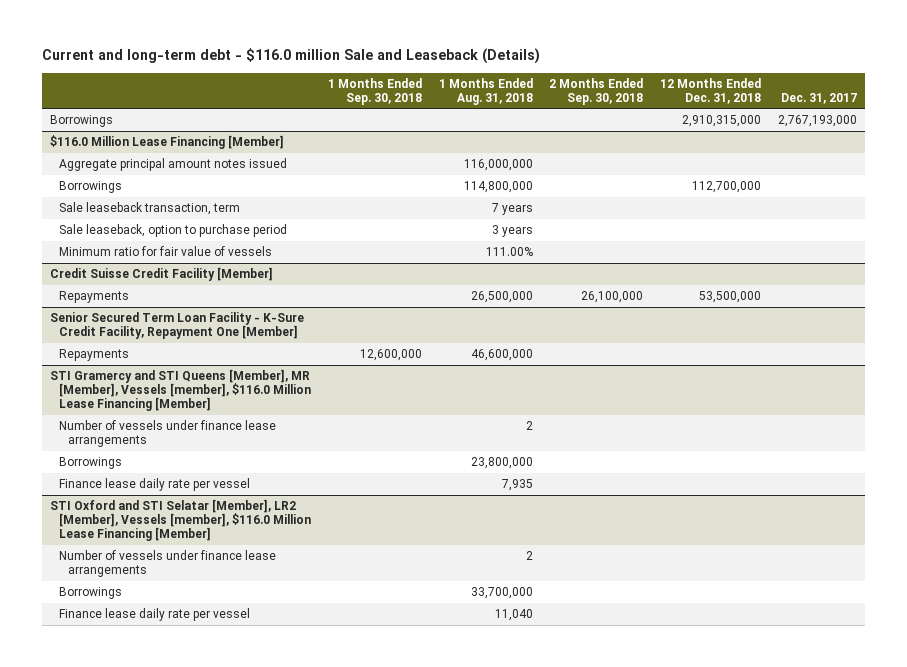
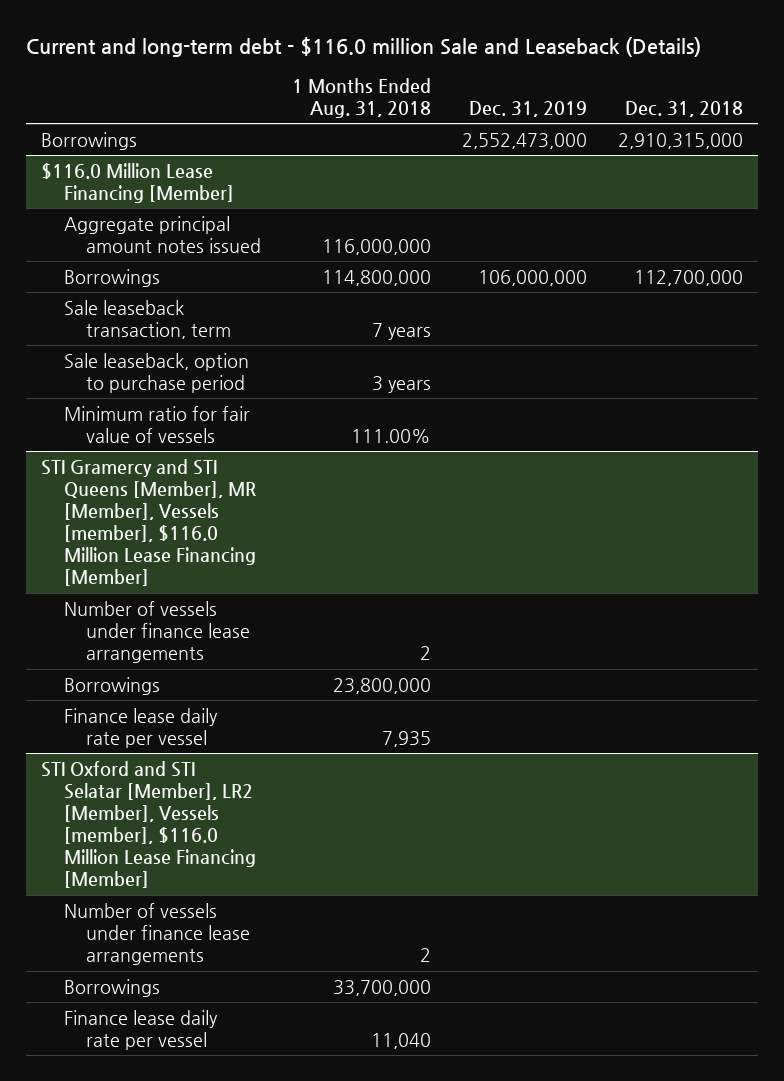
- | 1 Months Ended Sep. 30, 2018 | 1 Months Ended Aug. 31, 2018 | 2 Months Ended Sep. 30, 2018 | 12 Months Ended Dec. 31, 2018 | Dec. 31, 2017
+ | 1 Months Ended Aug. 31, 2018 | Dec. 31, 2019 | Dec. 31, 2018
- Credit Suisse Credit Facility [Member]
- Repayments | | 26,500,000 | 26,100,000 | 53,500,000 |
- Senior Secured Term Loan Facility - K-Sure Credit Facility, Repayment One [Member]
- Repayments | 12,600,000 | 46,600,000 | | |

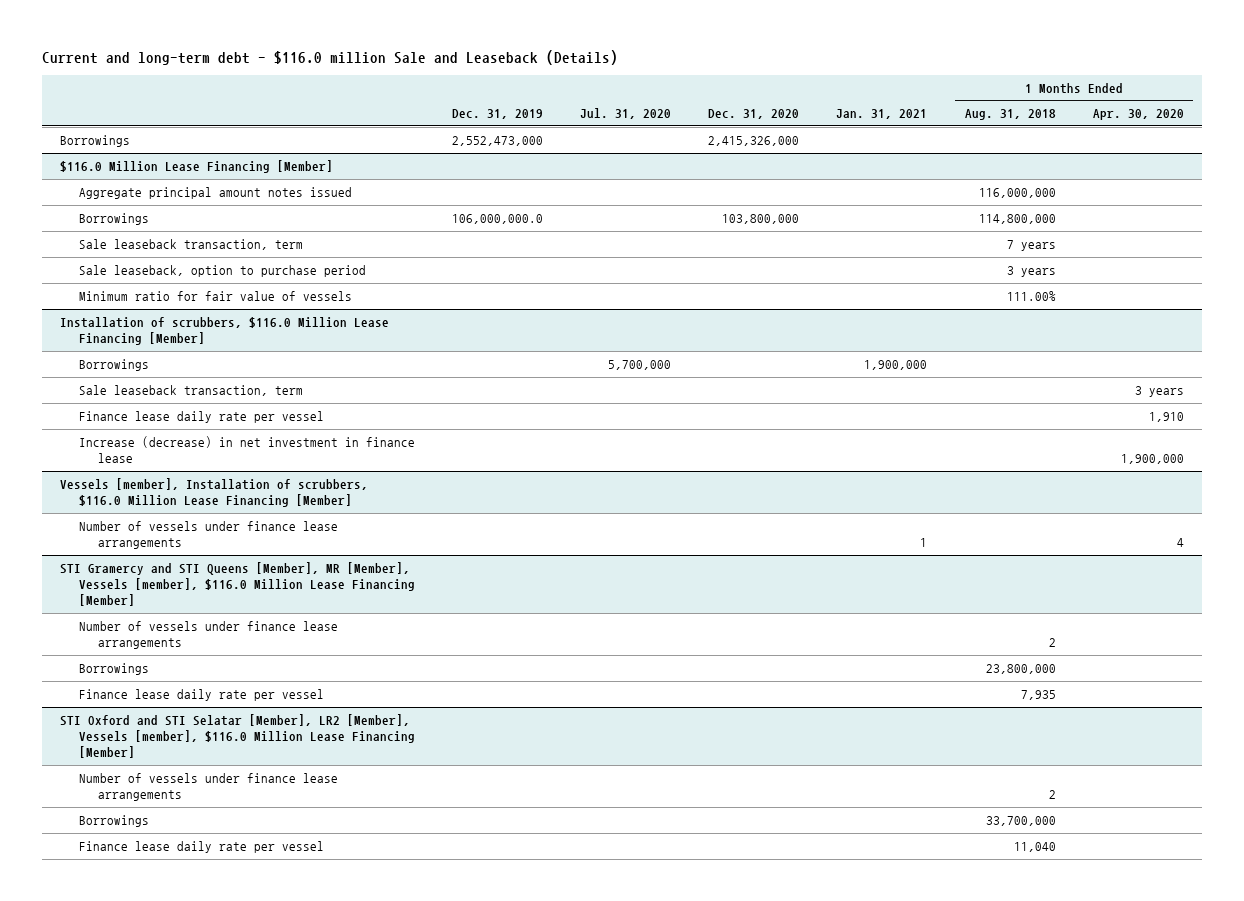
- | 1 Months Ended Aug. 31, 2018 | Dec. 31, 2019 | Dec. 31, 2018
+ | Dec. 31, 2019 | Jul. 31, 2020 | Dec. 31, 2020 | Jan. 31, 2021 | 1 Months Ended Aug. 31, 2018 | 1 Months Ended Apr. 30, 2020
@ $116.0 Million Lease Financing [Member]
- Borrowings | 114,800,000 | 106,000,000 | 112,700,000
+ Borrowings | 106,000,000.0 | | 103,800,000 | | 114,800,000 |
+ Installation of scrubbers, $116.0 Million Lease Financing [Member]
+ Borrowings | | 5,700,000 | | 1,900,000 | |
+ Sale leaseback transaction, term | | | | | | 3 years
+ Finance lease daily rate per vessel | | | | | | 1,910
+ Increase (decrease) in net investment in finance lease | | | | | | 1,900,000
+ Vessels [member], Installation of scrubbers, $116.0 Million Lease Financing [Member]
+ Number of vessels under finance lease arrangements | | | | 1 | | 4

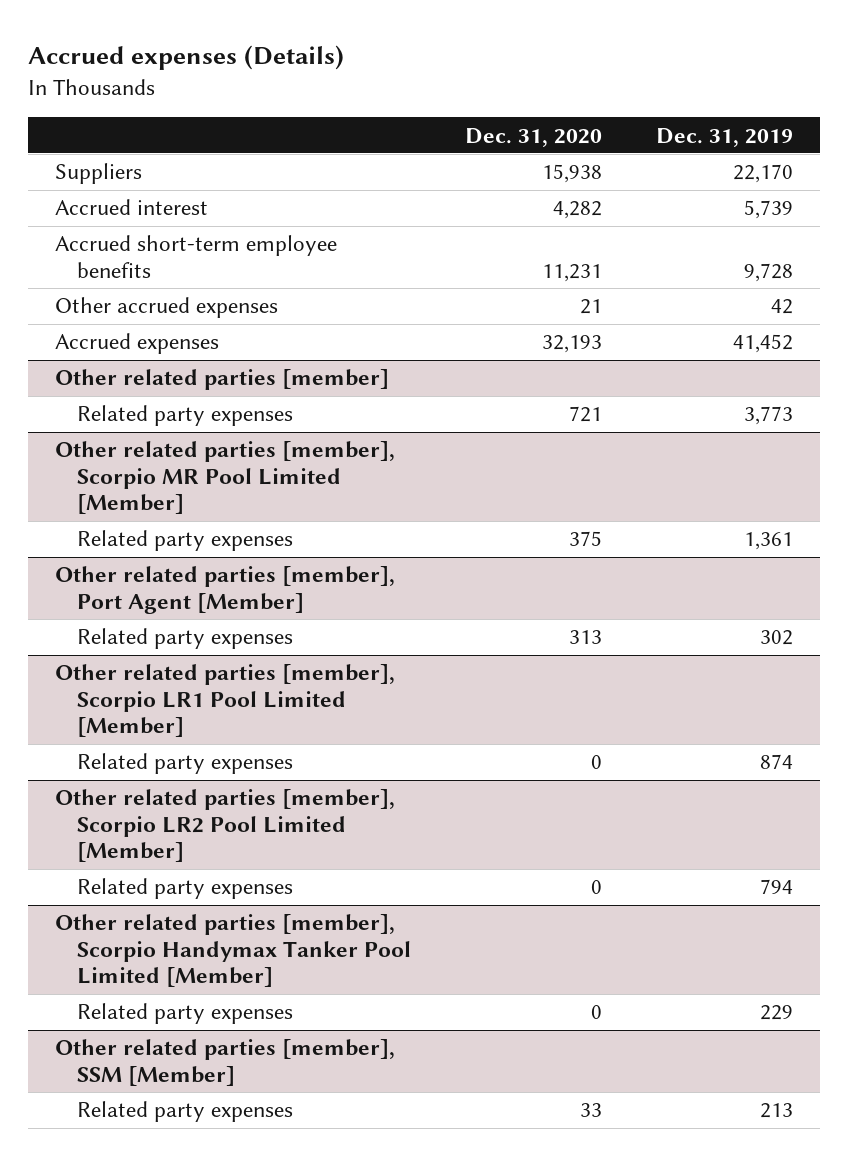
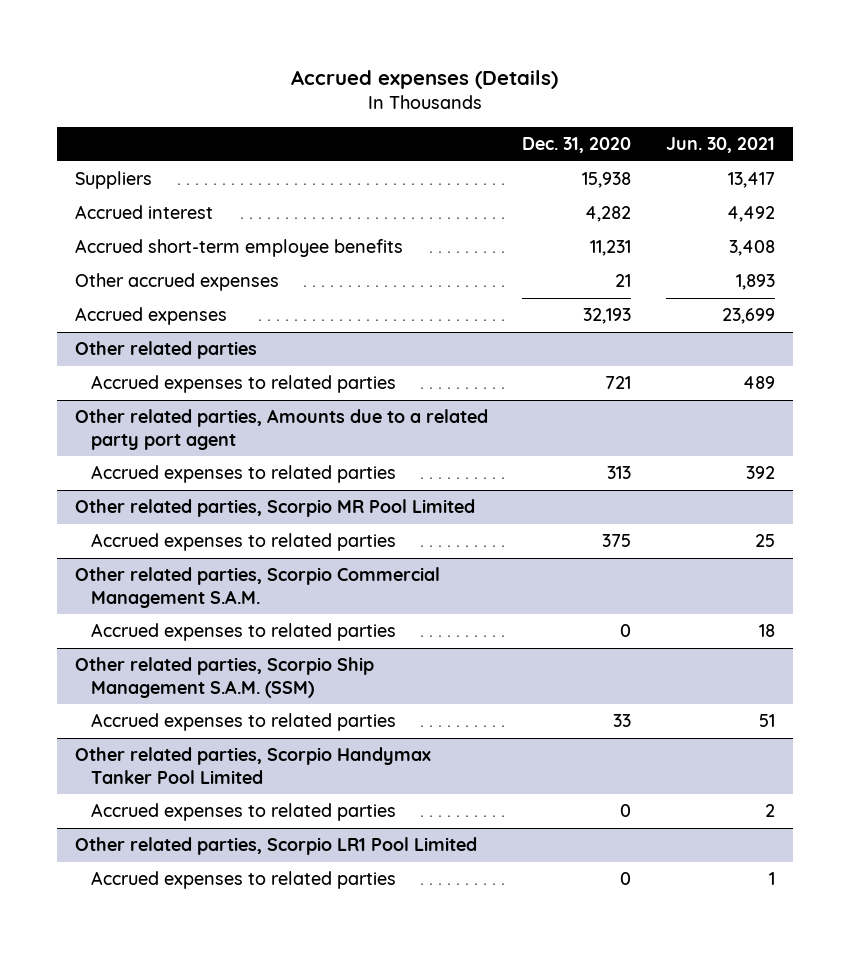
- | Dec. 31, 2020 | Dec. 31, 2019
+ | Dec. 31, 2020 | Jun. 30, 2021
- Other related parties [member]
- Related party expenses | 721 | 3,773
- Other related parties [member], Scorpio MR Pool Limited [Member]
- Related party expenses | 375 | 1,361
- Other related parties [member], Port Agent [Member]
- Related party expenses | 313 | 302
- Other related parties [member], Scorpio LR1 Pool Limited [Member]
- Related party expenses | 0 | 874
- Other related parties [member], Scorpio LR2 Pool Limited [Member]
- Related party expenses | 0 | 794
- Other related parties [member], Scorpio Handymax Tanker Pool Limited [Member]
- Related party expenses | 0 | 229
- Other related parties [member], SSM [Member]
- Related party expenses | 33 | 213
+ Other related parties
+ Accrued expenses to related parties | 721 | 489
+ Other related parties, Amounts due to a related party port agent
+ Accrued expenses to related parties | 313 | 392
+ Other related parties, Scorpio MR Pool Limited
+ Accrued expenses to related parties | 375 | 25
+ Other related parties, Scorpio Commercial Management S.A.M.
+ Accrued expenses to related parties | 0 | 18
+ Other related parties, Scorpio Ship Management S.A.M. (SSM)
+ Accrued expenses to related parties | 33 | 51
+ Other related parties, Scorpio Handymax Tanker Pool Limited
+ Accrued expenses to related parties | 0 | 2
+ Other related parties, Scorpio LR1 Pool Limited
+ Accrued expenses to related parties | 0 | 1

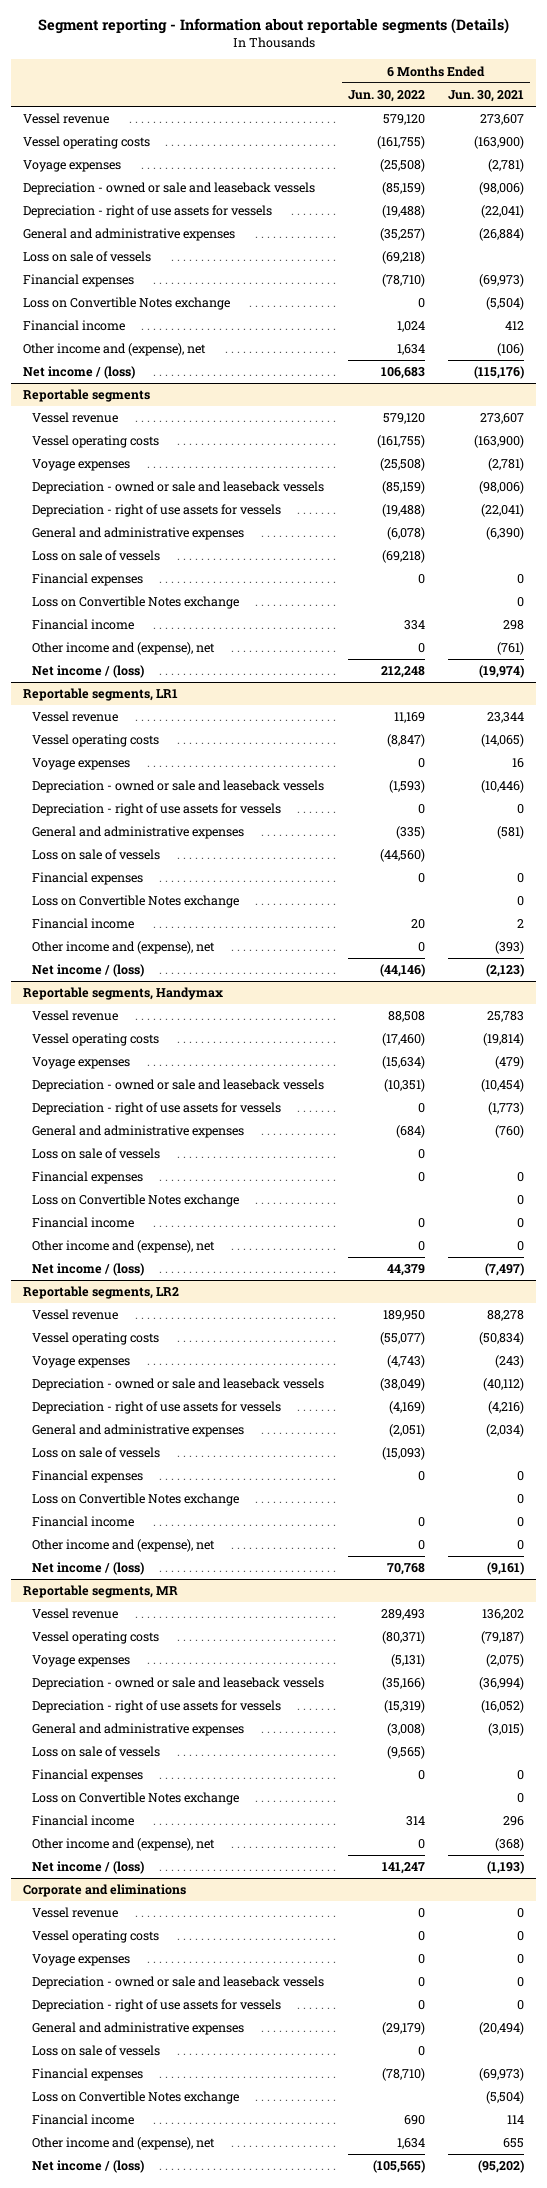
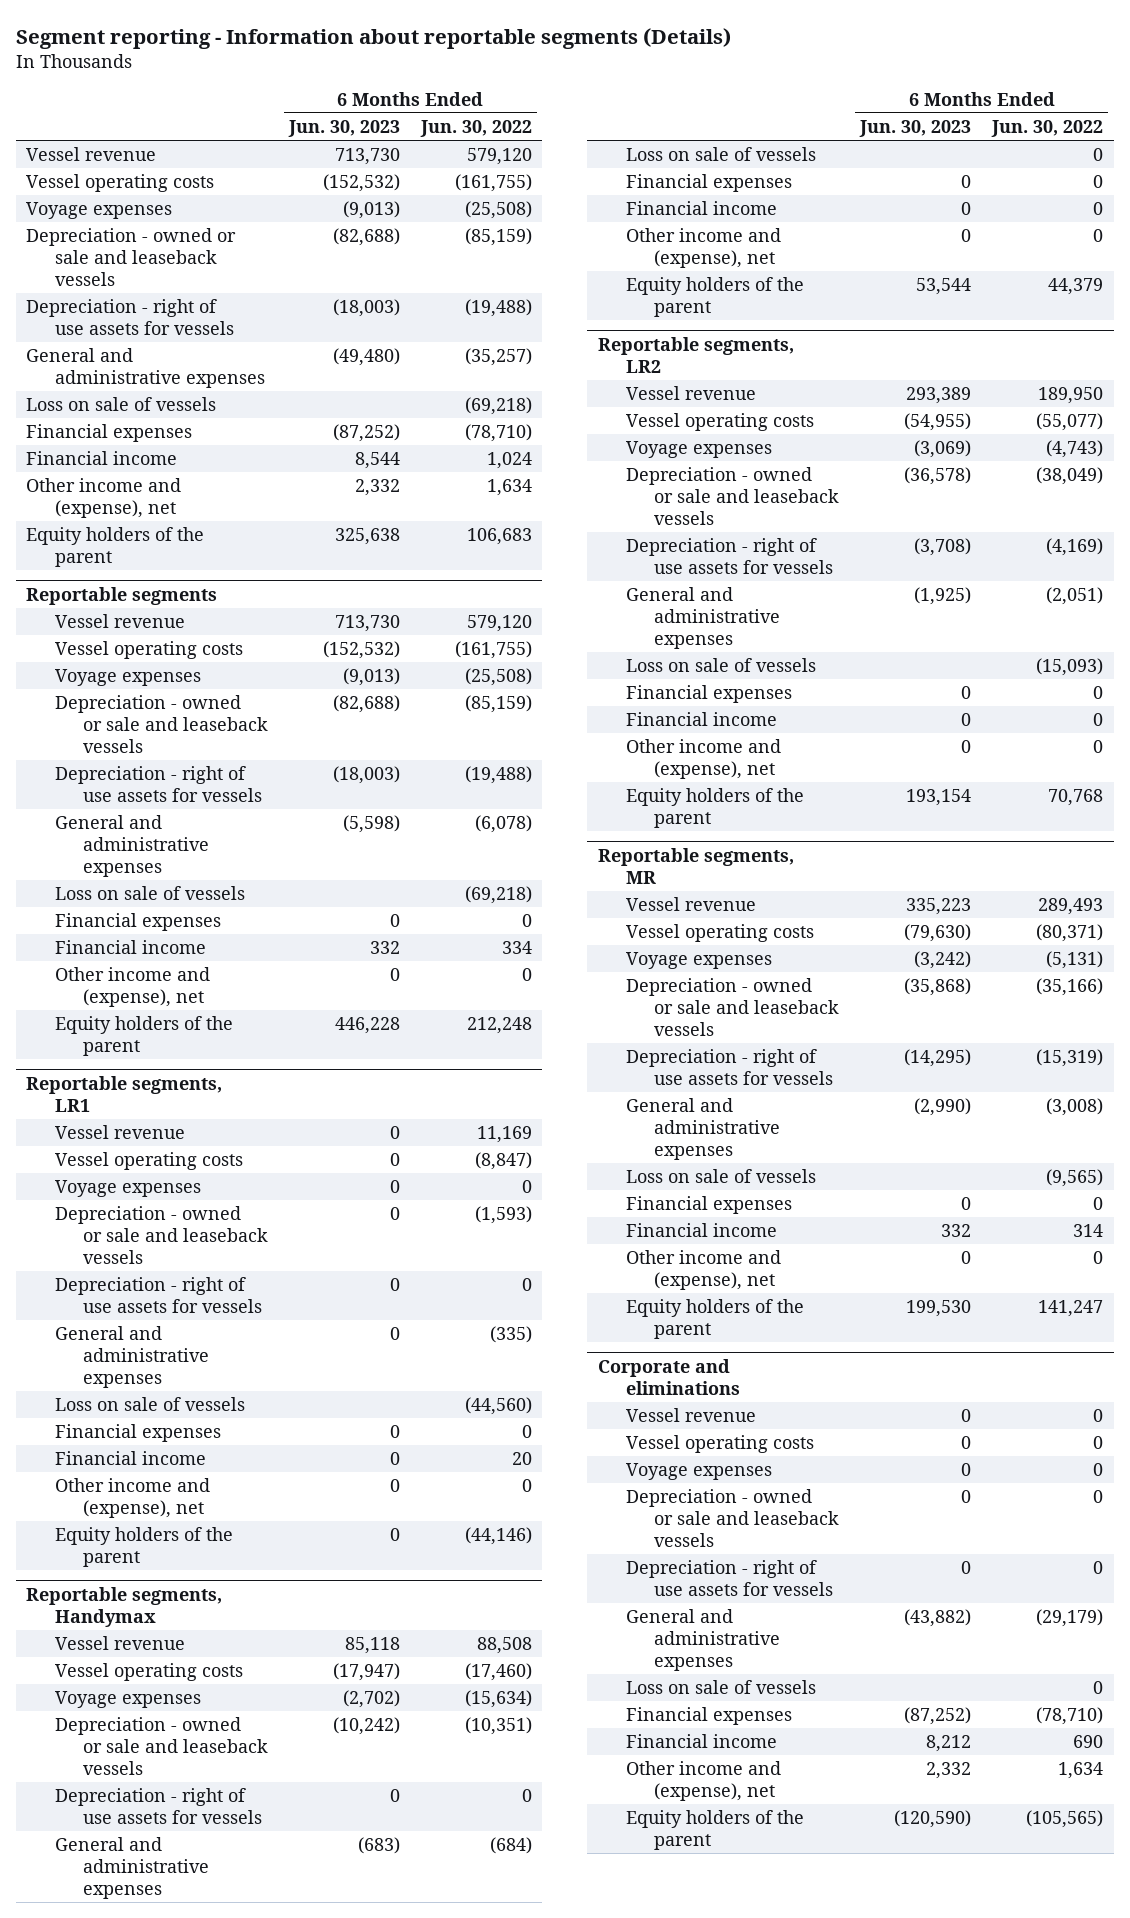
- | 6 Months Ended Jun. 30, 2022 | 6 Months Ended Jun. 30, 2021
+ | 6 Months Ended Jun. 30, 2023 | 6 Months Ended Jun. 30, 2022
- Loss on Convertible Notes exchange | 0 | (5,504)
- Net income / (loss) | 106,683 | (115,176)
+ Equity holders of the parent | 325,638 | 106,683
@ Reportable segments
- Loss on Convertible Notes exchange | | 0
- Net income / (loss) | 212,248 | (19,974)
+ Equity holders of the parent | 446,228 | 212,248
@ Reportable segments, LR1
- Loss on Convertible Notes exchange | | 0
- Net income / (loss) | (44,146) | (2,123)
+ Equity holders of the parent | 0 | (44,146)
@ Reportable segments, Handymax
- Loss on Convertible Notes exchange | | 0
- Net income / (loss) | 44,379 | (7,497)
+ Equity holders of the parent | 53,544 | 44,379
@ Reportable segments, LR2
- Loss on Convertible Notes exchange | | 0
- Net income / (loss) | 70,768 | (9,161)
+ Equity holders of the parent | 193,154 | 70,768
@ Reportable segments, MR
- Loss on Convertible Notes exchange | | 0
- Net income / (loss) | 141,247 | (1,193)
+ Equity holders of the parent | 199,530 | 141,247
@ Corporate and eliminations
- Loss on Convertible Notes exchange | | (5,504)
- Net income / (loss) | (105,565) | (95,202)
+ Equity holders of the parent | (120,590) | (105,565)

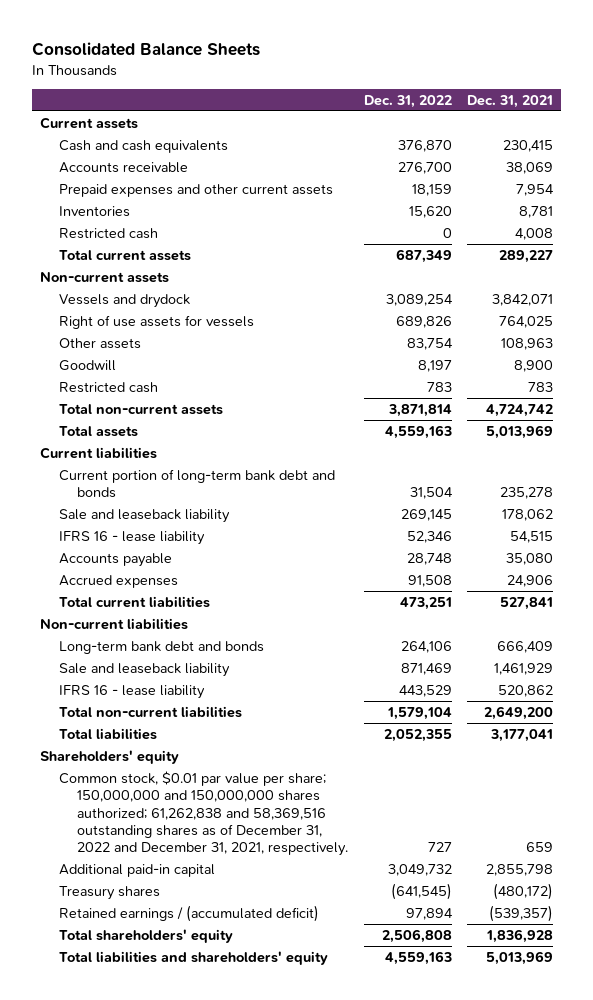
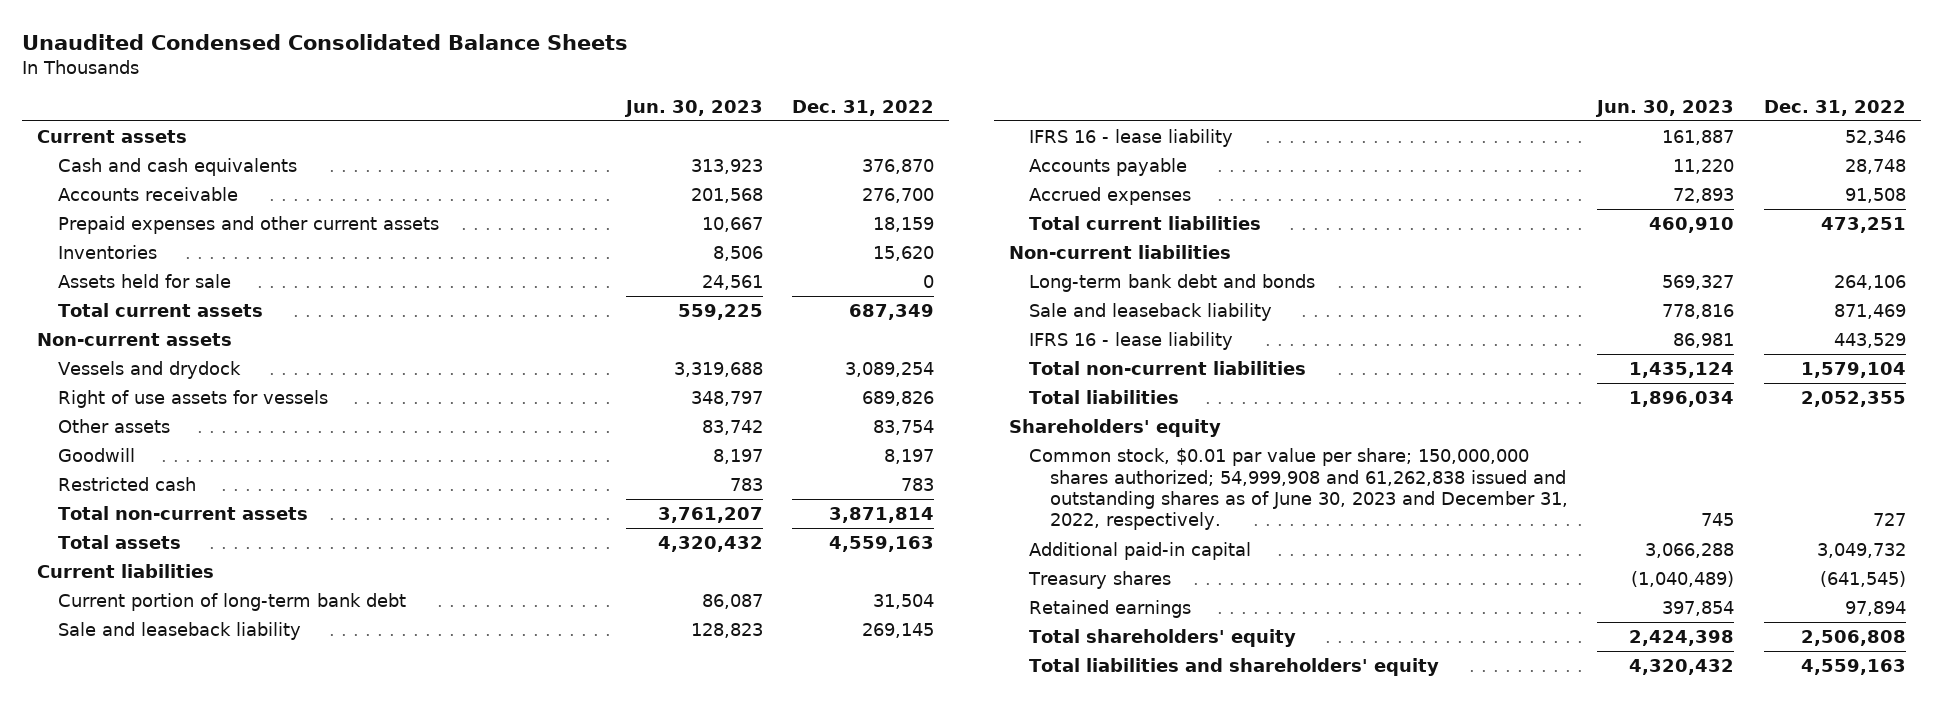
- Consolidated Balance Sheets
+ Unaudited Condensed Consolidated Balance Sheets
- | Dec. 31, 2022 | Dec. 31, 2021
+ | Jun. 30, 2023 | Dec. 31, 2022
- Restricted cash | 0 | 4,008
+ Assets held for sale | 24,561 | 0
- Current portion of long-term bank debt and bonds | 31,504 | 235,278
+ Current portion of long-term bank debt | 86,087 | 31,504
- Common stock, $0.01 par value per share; 150,000,000 and 150,000,000 shares authorized; 61,262,838 and 58,369,516 outstanding shares as of December 31, 2022 and December 31, 2021, respectively. | 727 | 659
+ Common stock, $0.01 par value per share; 150,000,000 shares authorized; 54,999,908 and 61,262,838 issued and outstanding shares as of June 30, 2023 and December 31, 2022, respectively. | 745 | 727
- Retained earnings / (accumulated deficit) | 97,894 | (539,357)
+ Retained earnings | 397,854 | 97,894

